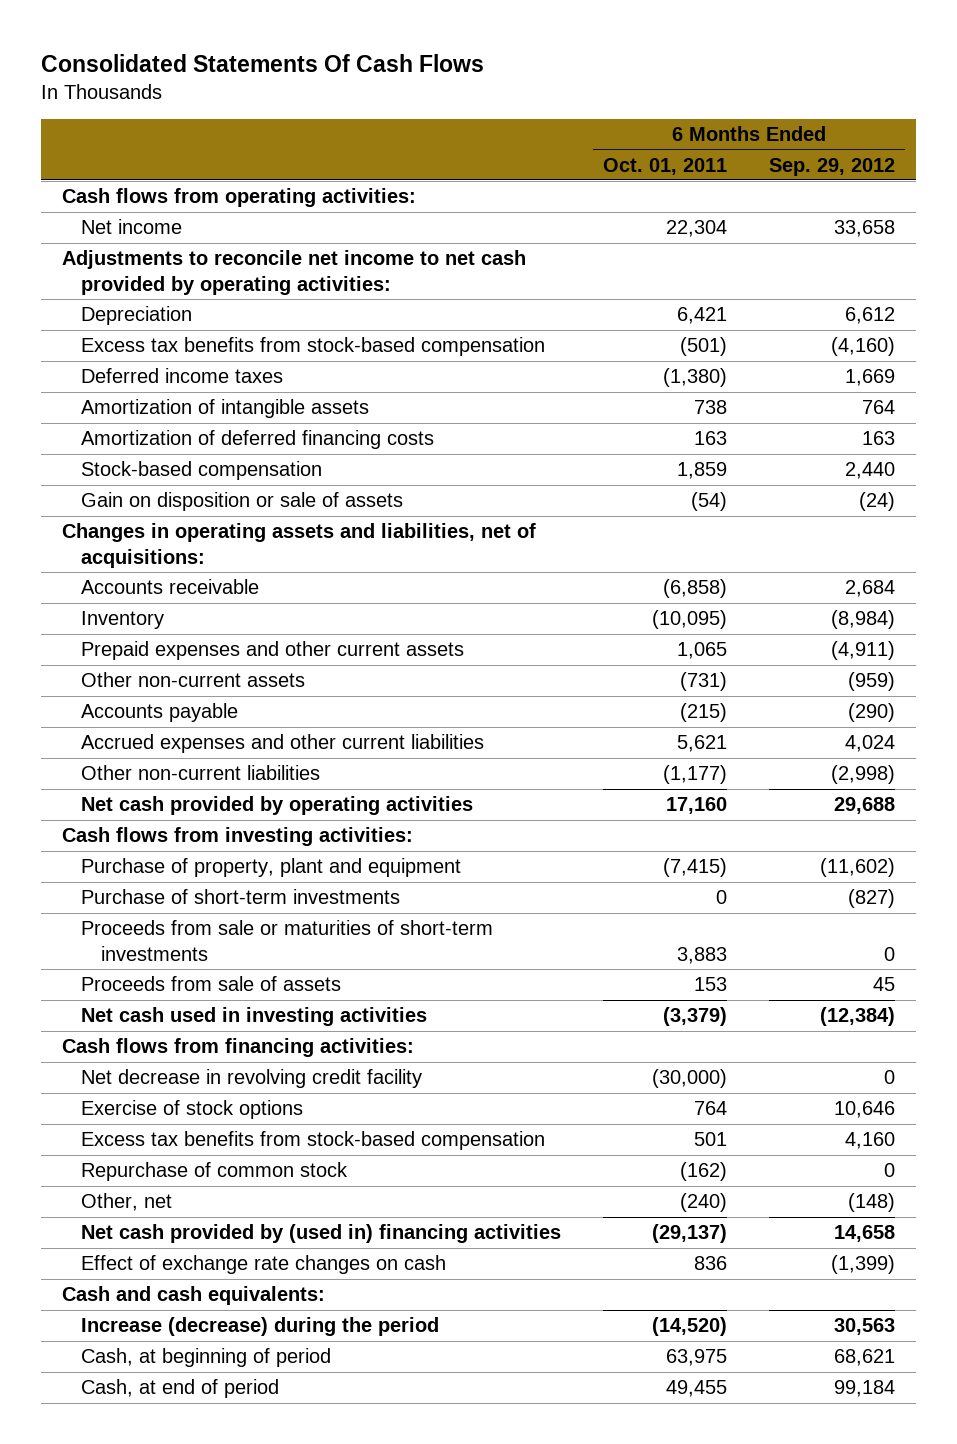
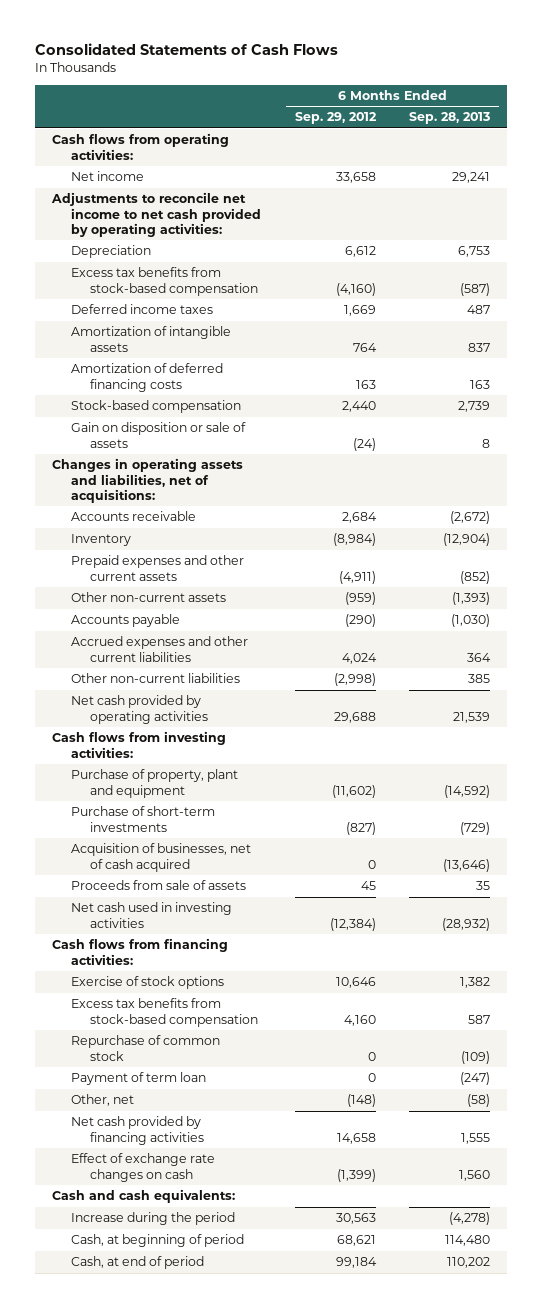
- Consolidated Statements Of Cash Flows
+ Consolidated Statements of Cash Flows
- | 6 Months Ended Oct. 01, 2011 | 6 Months Ended Sep. 29, 2012
+ | 6 Months Ended Sep. 29, 2012 | 6 Months Ended Sep. 28, 2013
- Proceeds from sale or maturities of short-term investments | 3,883 | 0
+ Acquisition of businesses, net of cash acquired | 0 | (13,646)
- Net decrease in revolving credit facility | (30,000) | 0
+ Payment of term loan | 0 | (247)
- Net cash provided by (used in) financing activities | (29,137) | 14,658
+ Net cash provided by financing activities | 14,658 | 1,555
- Increase (decrease) during the period | (14,520) | 30,563
+ Increase during the period | 30,563 | (4,278)

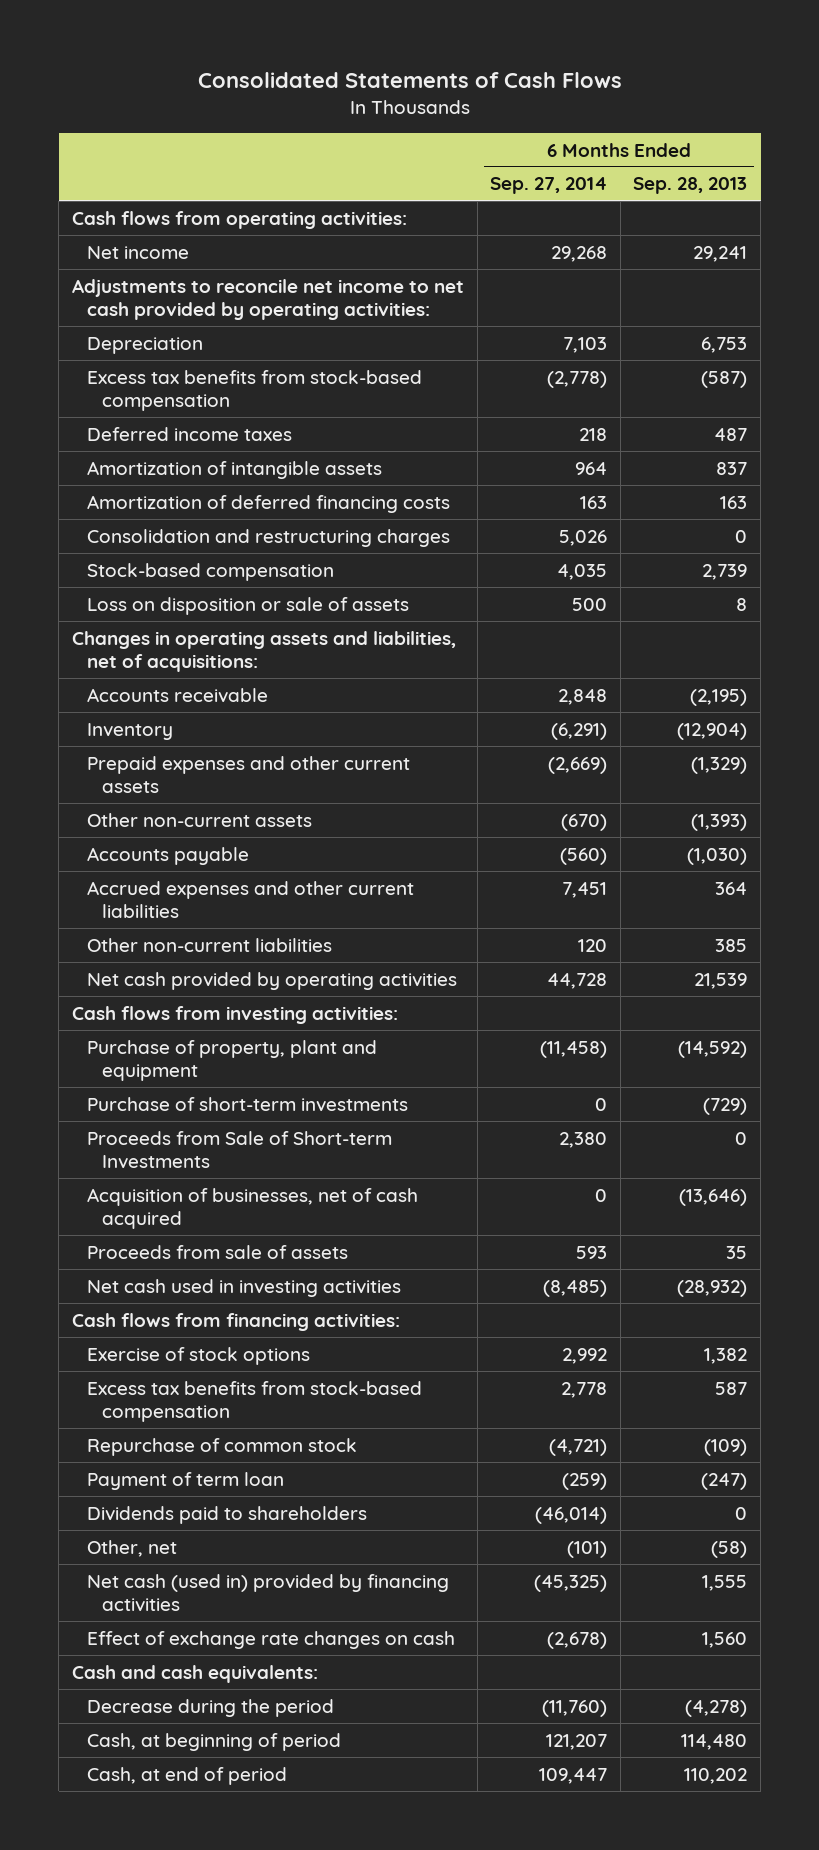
- | 6 Months Ended Sep. 29, 2012 | 6 Months Ended Sep. 28, 2013
+ | 6 Months Ended Sep. 27, 2014 | 6 Months Ended Sep. 28, 2013
+ Consolidation and restructuring charges | 5,026 | 0
- Gain on disposition or sale of assets | (24) | 8
+ Loss on disposition or sale of assets | 500 | 8
- Accounts receivable | 2,684 | (2,672)
+ Accounts receivable | 2,848 | (2,195)
- Prepaid expenses and other current assets | (4,911) | (852)
+ Prepaid expenses and other current assets | (2,669) | (1,329)
+ Proceeds from Sale of Short-term Investments | 2,380 | 0
+ Dividends paid to shareholders | (46,014) | 0
- Net cash provided by financing activities | 14,658 | 1,555
+ Net cash (used in) provided by financing activities | (45,325) | 1,555
- Increase during the period | 30,563 | (4,278)
+ Decrease during the period | (11,760) | (4,278)

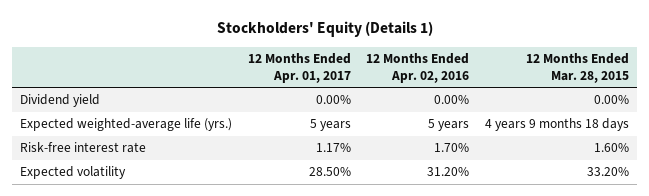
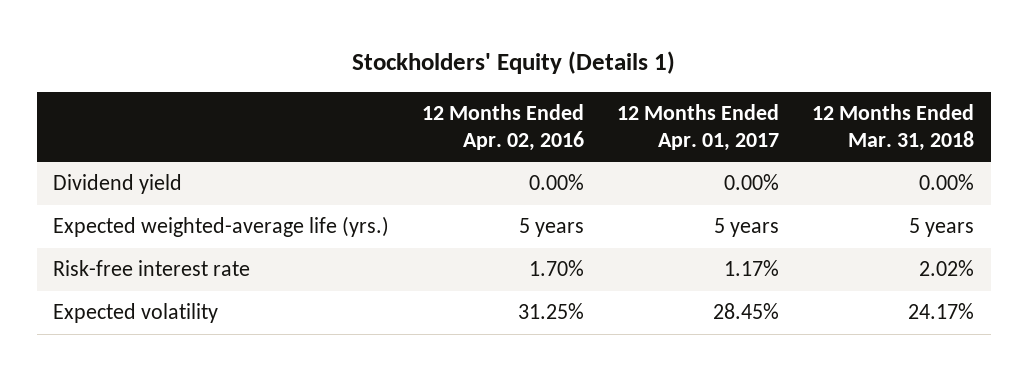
- | 12 Months Ended Apr. 01, 2017 | 12 Months Ended Apr. 02, 2016 | 12 Months Ended Mar. 28, 2015
+ | 12 Months Ended Apr. 02, 2016 | 12 Months Ended Apr. 01, 2017 | 12 Months Ended Mar. 31, 2018
- Expected volatility | 28.50% | 31.20% | 33.20%
+ Expected volatility | 31.25% | 28.45% | 24.17%

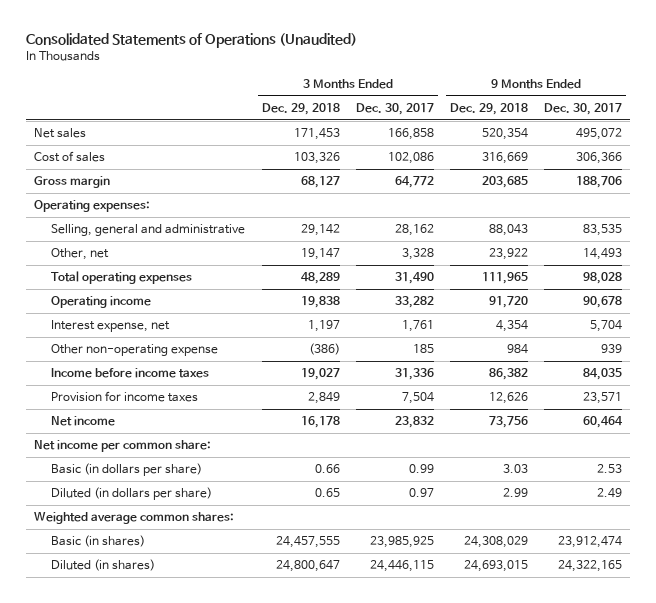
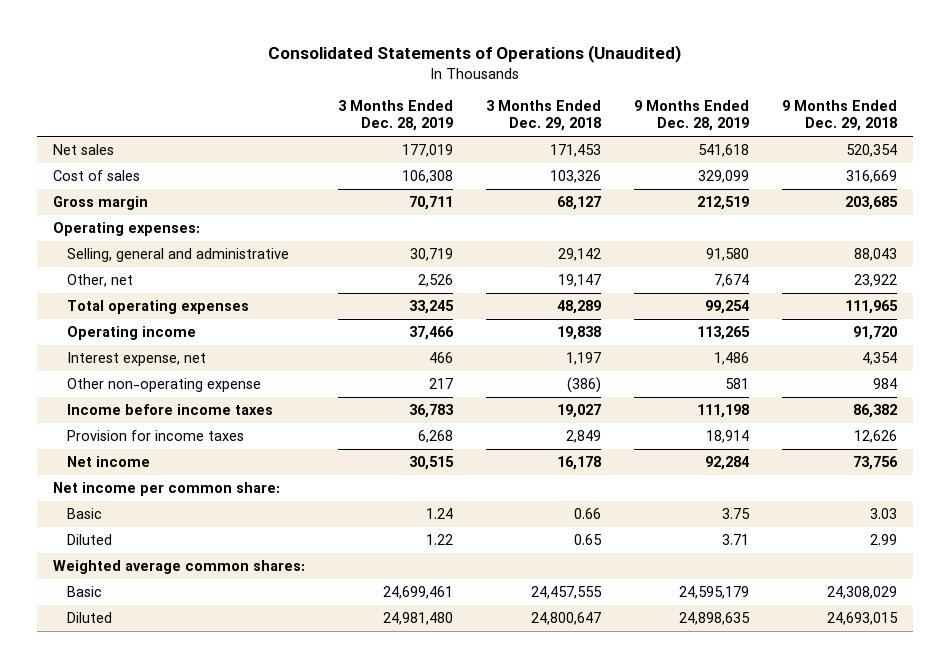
- | 3 Months Ended Dec. 29, 2018 | 3 Months Ended Dec. 30, 2017 | 9 Months Ended Dec. 29, 2018 | 9 Months Ended Dec. 30, 2017
+ | 3 Months Ended Dec. 28, 2019 | 3 Months Ended Dec. 29, 2018 | 9 Months Ended Dec. 28, 2019 | 9 Months Ended Dec. 29, 2018
- Basic (in dollars per share) | 0.66 | 0.99 | 3.03 | 2.53
- Diluted (in dollars per share) | 0.65 | 0.97 | 2.99 | 2.49
+ Basic | 1.24 | 0.66 | 3.75 | 3.03
+ Diluted | 1.22 | 0.65 | 3.71 | 2.99
- Basic (in shares) | 24,457,555 | 23,985,925 | 24,308,029 | 23,912,474
- Diluted (in shares) | 24,800,647 | 24,446,115 | 24,693,015 | 24,322,165
+ Basic | 24,699,461 | 24,457,555 | 24,595,179 | 24,308,029
+ Diluted | 24,981,480 | 24,800,647 | 24,898,635 | 24,693,015

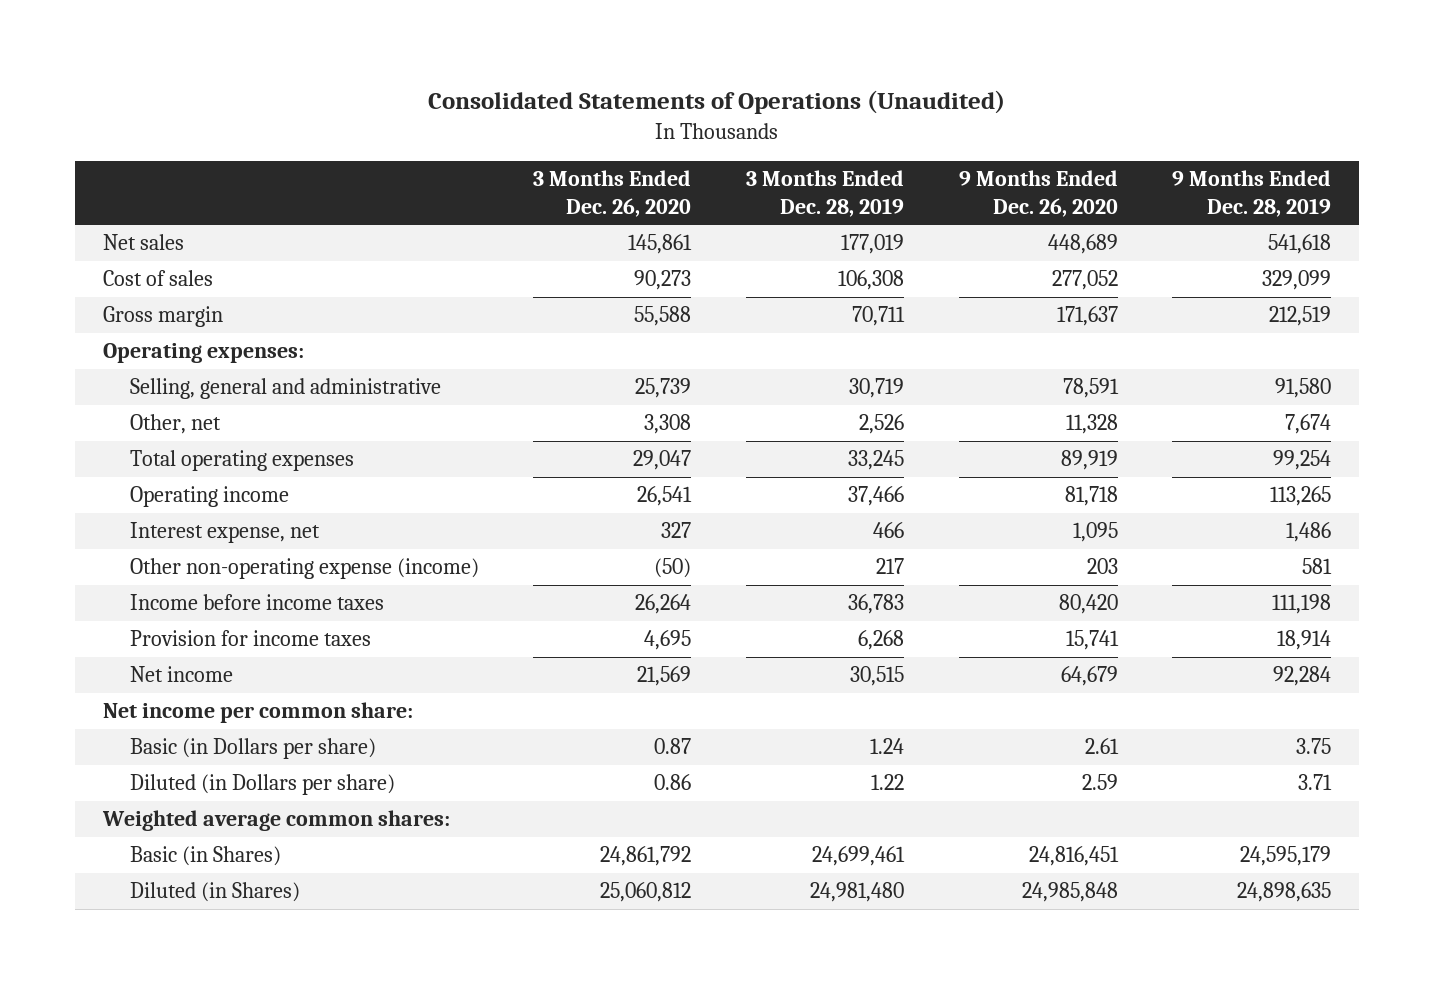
- | 3 Months Ended Dec. 28, 2019 | 3 Months Ended Dec. 29, 2018 | 9 Months Ended Dec. 28, 2019 | 9 Months Ended Dec. 29, 2018
+ | 3 Months Ended Dec. 26, 2020 | 3 Months Ended Dec. 28, 2019 | 9 Months Ended Dec. 26, 2020 | 9 Months Ended Dec. 28, 2019
- Other non-operating expense | 217 | (386) | 581 | 984
+ Other non-operating expense (income) | (50) | 217 | 203 | 581
- Basic | 1.24 | 0.66 | 3.75 | 3.03
- Diluted | 1.22 | 0.65 | 3.71 | 2.99
+ Basic (in Dollars per share) | 0.87 | 1.24 | 2.61 | 3.75
+ Diluted (in Dollars per share) | 0.86 | 1.22 | 2.59 | 3.71
- Basic | 24,699,461 | 24,457,555 | 24,595,179 | 24,308,029
- Diluted | 24,981,480 | 24,800,647 | 24,898,635 | 24,693,015
+ Basic (in Shares) | 24,861,792 | 24,699,461 | 24,816,451 | 24,595,179
+ Diluted (in Shares) | 25,060,812 | 24,981,480 | 24,985,848 | 24,898,635

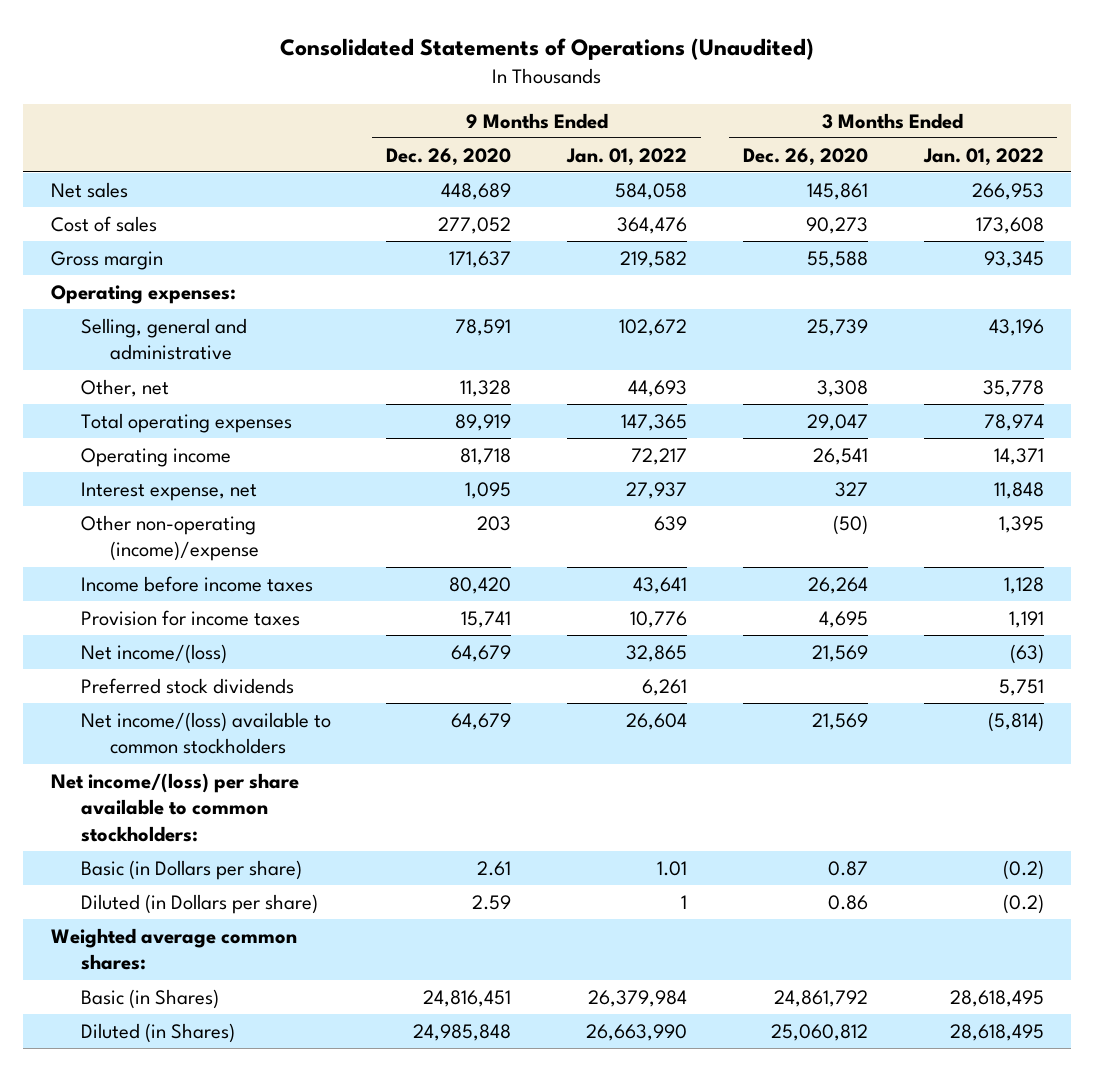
- | 3 Months Ended Dec. 26, 2020 | 3 Months Ended Dec. 28, 2019 | 9 Months Ended Dec. 26, 2020 | 9 Months Ended Dec. 28, 2019
+ | 9 Months Ended Dec. 26, 2020 | 9 Months Ended Jan. 01, 2022 | 3 Months Ended Dec. 26, 2020 | 3 Months Ended Jan. 01, 2022
- Other non-operating expense (income) | (50) | 217 | 203 | 581
+ Other non-operating (income)/expense | 203 | 639 | (50) | 1,395
- Net income | 21,569 | 30,515 | 64,679 | 92,284
- Net income per common share:
+ Net income/(loss) | 64,679 | 32,865 | 21,569 | (63)
+ Preferred stock dividends | | 6,261 | | 5,751
+ Net income/(loss) available to common stockholders | 64,679 | 26,604 | 21,569 | (5,814)
+ Net income/(loss) per share available to common stockholders:

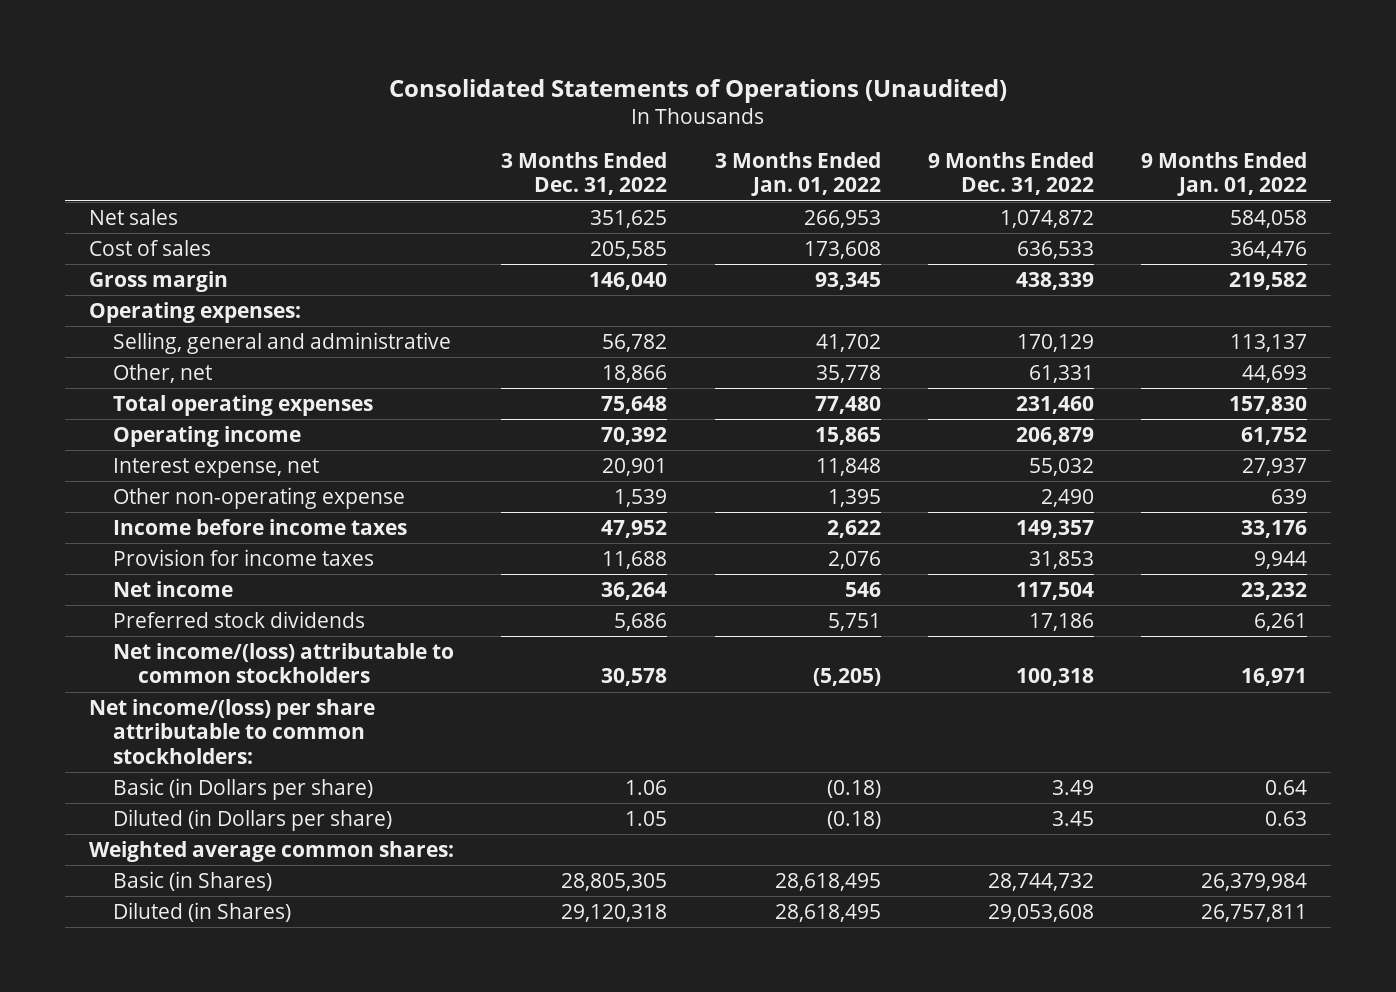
- | 9 Months Ended Dec. 26, 2020 | 9 Months Ended Jan. 01, 2022 | 3 Months Ended Dec. 26, 2020 | 3 Months Ended Jan. 01, 2022
+ | 3 Months Ended Dec. 31, 2022 | 3 Months Ended Jan. 01, 2022 | 9 Months Ended Dec. 31, 2022 | 9 Months Ended Jan. 01, 2022
- Selling, general and administrative | 78,591 | 102,672 | 25,739 | 43,196
+ Selling, general and administrative | 56,782 | 41,702 | 170,129 | 113,137
- Total operating expenses | 89,919 | 147,365 | 29,047 | 78,974
- Operating income | 81,718 | 72,217 | 26,541 | 14,371
+ Total operating expenses | 75,648 | 77,480 | 231,460 | 157,830
+ Operating income | 70,392 | 15,865 | 206,879 | 61,752
- Other non-operating (income)/expense | 203 | 639 | (50) | 1,395
- Income before income taxes | 80,420 | 43,641 | 26,264 | 1,128
- Provision for income taxes | 15,741 | 10,776 | 4,695 | 1,191
- Net income/(loss) | 64,679 | 32,865 | 21,569 | (63)
+ Other non-operating expense | 1,539 | 1,395 | 2,490 | 639
+ Income before income taxes | 47,952 | 2,622 | 149,357 | 33,176
+ Provision for income taxes | 11,688 | 2,076 | 31,853 | 9,944
+ Net income | 36,264 | 546 | 117,504 | 23,232
- Net income/(loss) available to common stockholders | 64,679 | 26,604 | 21,569 | (5,814)
- Net income/(loss) per share available to common stockholders:
- Basic (in Dollars per share) | 2.61 | 1.01 | 0.87 | (0.2)
- Diluted (in Dollars per share) | 2.59 | 1 | 0.86 | (0.2)
+ Net income/(loss) attributable to common stockholders | 30,578 | (5,205) | 100,318 | 16,971
+ Net income/(loss) per share attributable to common stockholders:
+ Basic (in Dollars per share) | 1.06 | (0.18) | 3.49 | 0.64
+ Diluted (in Dollars per share) | 1.05 | (0.18) | 3.45 | 0.63
- Diluted (in Shares) | 24,985,848 | 26,663,990 | 25,060,812 | 28,618,495
+ Diluted (in Shares) | 29,120,318 | 28,618,495 | 29,053,608 | 26,757,811

